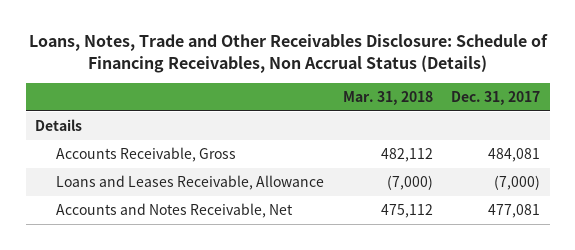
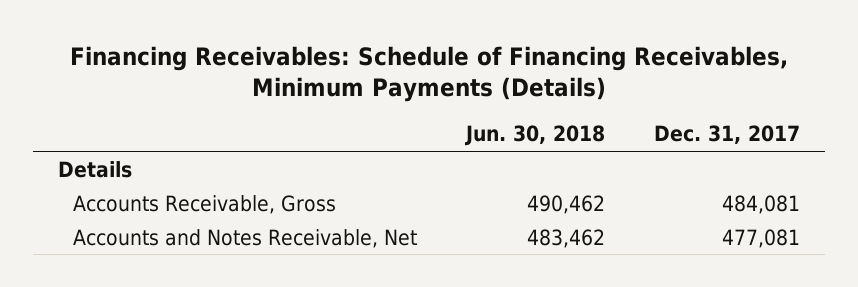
- Loans, Notes, Trade and Other Receivables Disclosure: Schedule of Financing Receivables, Non Accrual Status (Details)
+ Financing Receivables: Schedule of Financing Receivables, Minimum Payments (Details)
- | Mar. 31, 2018 | Dec. 31, 2017
+ | Jun. 30, 2018 | Dec. 31, 2017
- Loans and Leases Receivable, Allowance | (7,000) | (7,000)

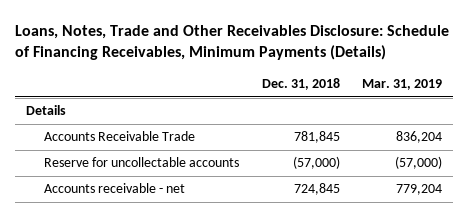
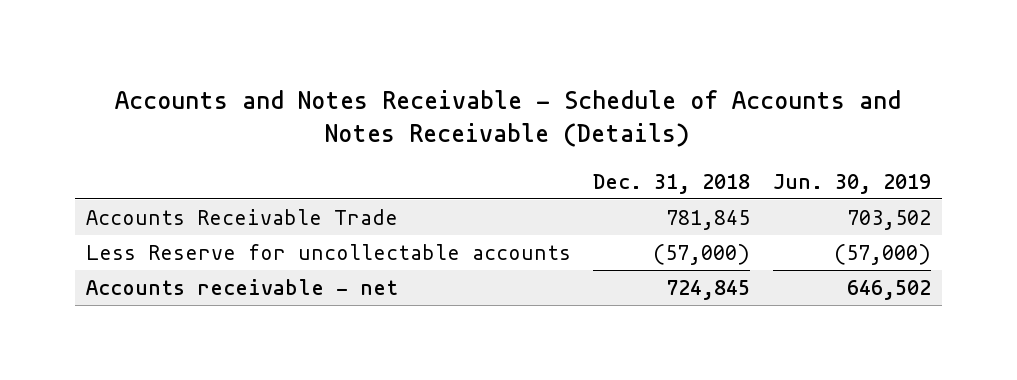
- Loans, Notes, Trade and Other Receivables Disclosure: Schedule of Financing Receivables, Minimum Payments (Details)
+ Accounts and Notes Receivable - Schedule of Accounts and Notes Receivable (Details)
- | Dec. 31, 2018 | Mar. 31, 2019
+ | Dec. 31, 2018 | Jun. 30, 2019
- Details
- Reserve for uncollectable accounts | (57,000) | (57,000)
+ Less Reserve for uncollectable accounts | (57,000) | (57,000)

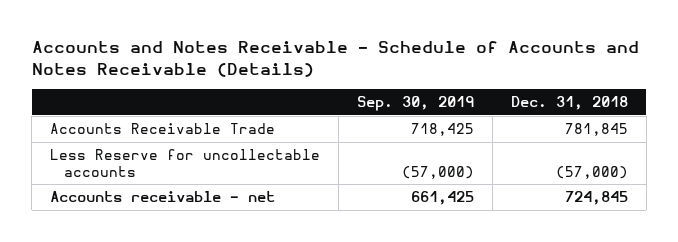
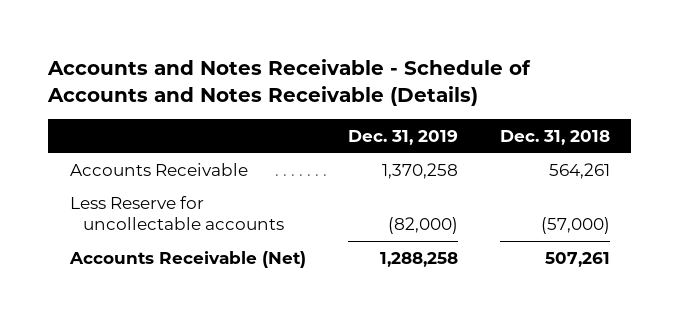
- | Sep. 30, 2019 | Dec. 31, 2018
+ | Dec. 31, 2019 | Dec. 31, 2018
- Accounts Receivable Trade | 718,425 | 781,845
+ Accounts Receivable | 1,370,258 | 564,261
- Accounts receivable - net | 661,425 | 724,845
+ Accounts Receivable (Net) | 1,288,258 | 507,261

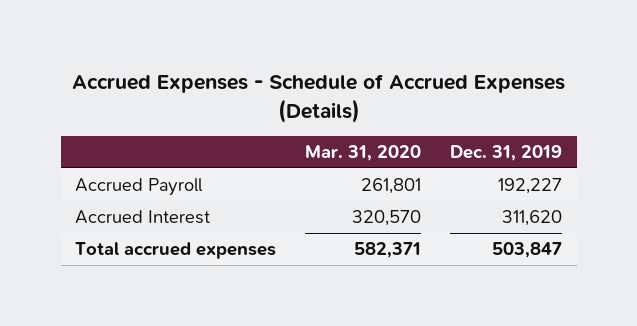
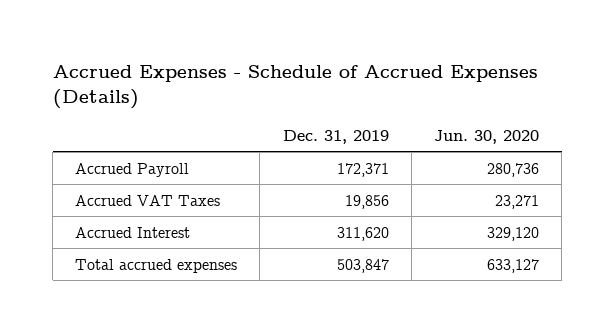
- | Mar. 31, 2020 | Dec. 31, 2019
+ | Dec. 31, 2019 | Jun. 30, 2020
- Accrued Payroll | 261,801 | 192,227
+ Accrued Payroll | 172,371 | 280,736
+ Accrued VAT Taxes | 19,856 | 23,271

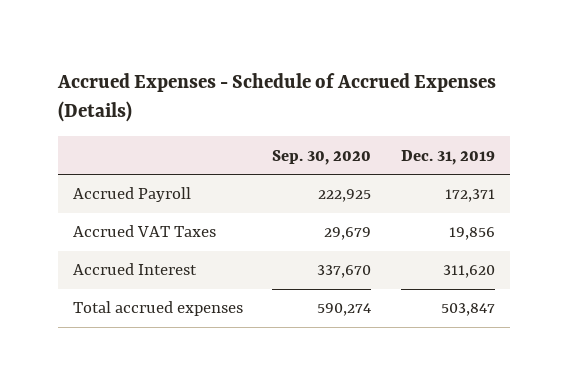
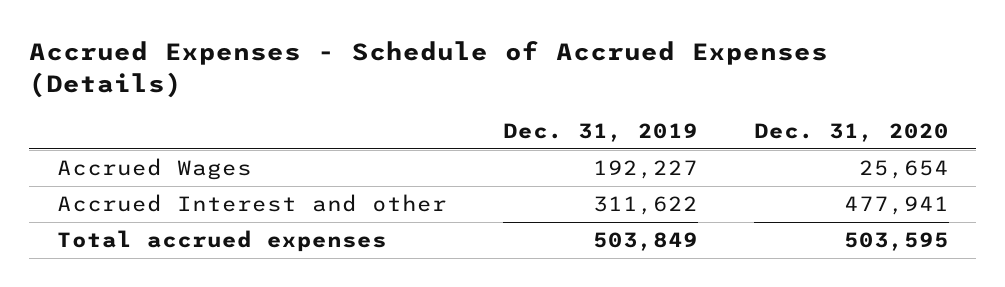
- | Sep. 30, 2020 | Dec. 31, 2019
+ | Dec. 31, 2019 | Dec. 31, 2020
- Accrued Payroll | 222,925 | 172,371
- Accrued VAT Taxes | 29,679 | 19,856
- Accrued Interest | 337,670 | 311,620
- Total accrued expenses | 590,274 | 503,847
+ Accrued Wages | 192,227 | 25,654
+ Accrued Interest and other | 311,622 | 477,941
+ Total accrued expenses | 503,849 | 503,595

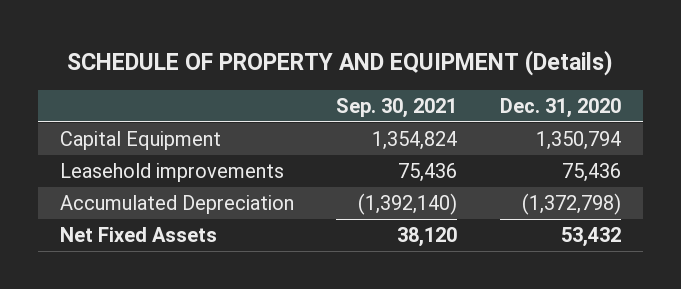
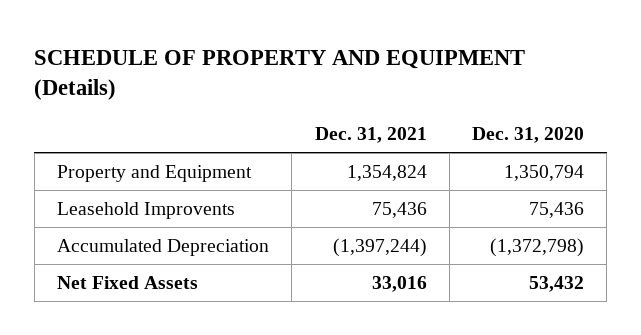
- | Sep. 30, 2021 | Dec. 31, 2020
+ | Dec. 31, 2021 | Dec. 31, 2020
- Capital Equipment | 1,354,824 | 1,350,794
- Leasehold improvements | 75,436 | 75,436
+ Property and Equipment | 1,354,824 | 1,350,794
+ Leasehold Improvents | 75,436 | 75,436

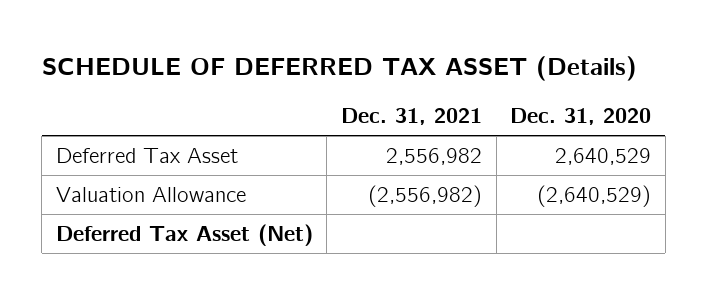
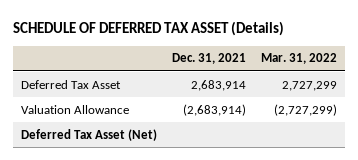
- | Dec. 31, 2021 | Dec. 31, 2020
+ | Dec. 31, 2021 | Mar. 31, 2022
- Deferred Tax Asset | 2,556,982 | 2,640,529
- Valuation Allowance | (2,556,982) | (2,640,529)
+ Deferred Tax Asset | 2,683,914 | 2,727,299
+ Valuation Allowance | (2,683,914) | (2,727,299)

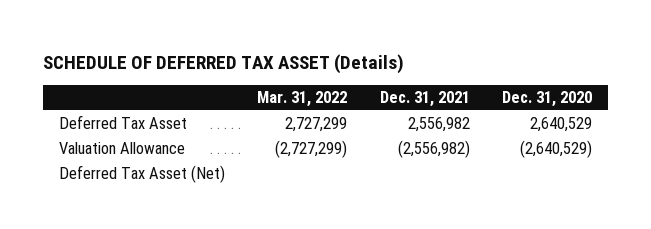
- | Dec. 31, 2021 | Mar. 31, 2022
+ | Mar. 31, 2022 | Dec. 31, 2021 | Dec. 31, 2020
- Deferred Tax Asset | 2,683,914 | 2,727,299
- Valuation Allowance | (2,683,914) | (2,727,299)
+ Deferred Tax Asset | 2,727,299 | 2,556,982 | 2,640,529
+ Valuation Allowance | (2,727,299) | (2,556,982) | (2,640,529)

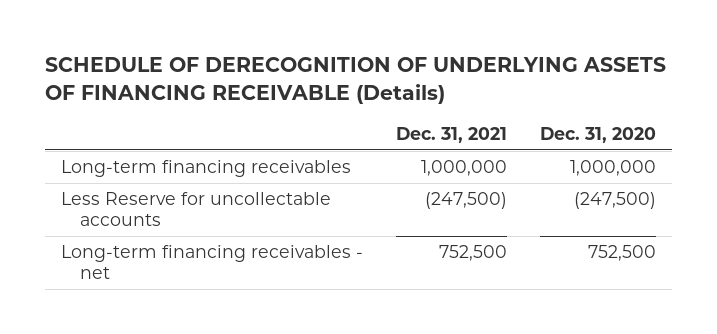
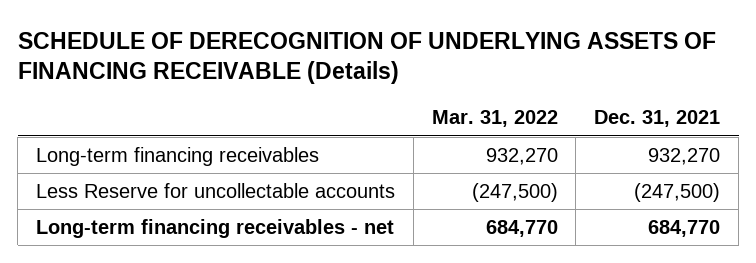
- | Dec. 31, 2021 | Dec. 31, 2020
+ | Mar. 31, 2022 | Dec. 31, 2021
- Long-term financing receivables | 1,000,000 | 1,000,000
+ Long-term financing receivables | 932,270 | 932,270
- Long-term financing receivables - net | 752,500 | 752,500
+ Long-term financing receivables - net | 684,770 | 684,770

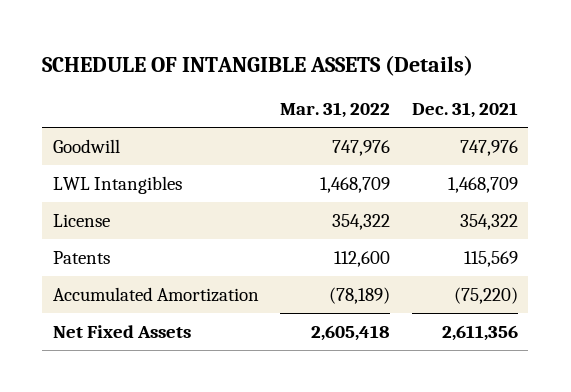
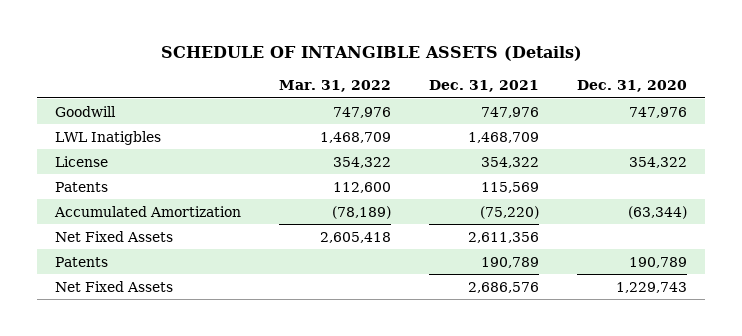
- | Mar. 31, 2022 | Dec. 31, 2021
+ | Mar. 31, 2022 | Dec. 31, 2021 | Dec. 31, 2020
- LWL Intangibles | 1,468,709 | 1,468,709
+ LWL Inatigbles | 1,468,709 | 1,468,709 |
+ Patents | | 190,789 | 190,789
+ Net Fixed Assets | | 2,686,576 | 1,229,743

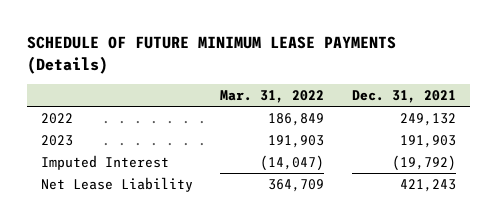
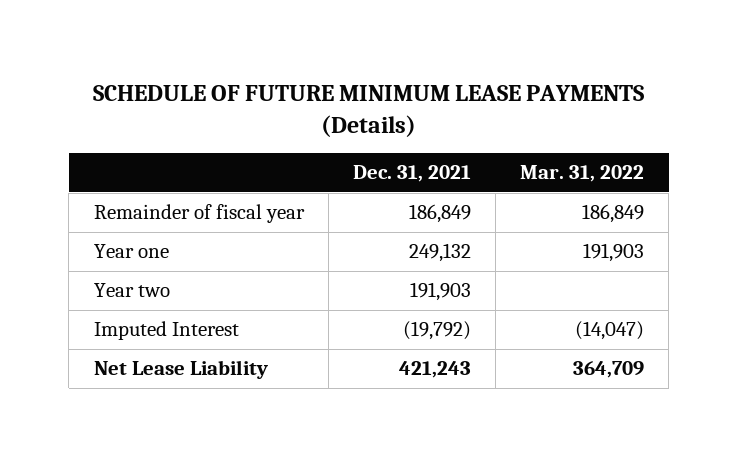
- | Mar. 31, 2022 | Dec. 31, 2021
+ | Dec. 31, 2021 | Mar. 31, 2022
- 2022 | 186,849 | 249,132
- 2023 | 191,903 | 191,903
+ Remainder of fiscal year | 186,849 | 186,849
+ Year one | 249,132 | 191,903
+ Year two | 191,903 |

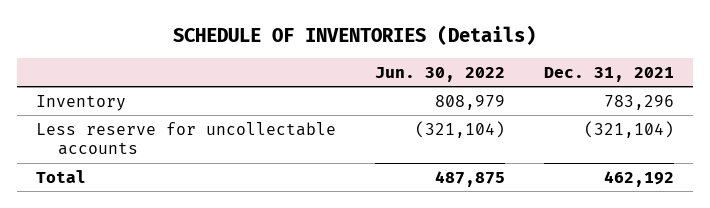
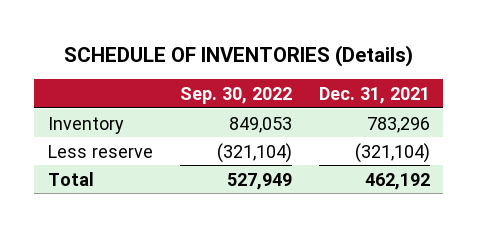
- | Jun. 30, 2022 | Dec. 31, 2021
+ | Sep. 30, 2022 | Dec. 31, 2021
- Less reserve for uncollectable accounts | (321,104) | (321,104)
+ Less reserve | (321,104) | (321,104)

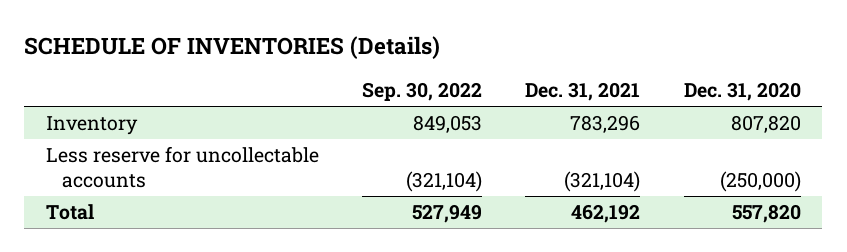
- | Sep. 30, 2022 | Dec. 31, 2021
+ | Sep. 30, 2022 | Dec. 31, 2021 | Dec. 31, 2020
- Less reserve | (321,104) | (321,104)
+ Less reserve for uncollectable accounts | (321,104) | (321,104) | (250,000)

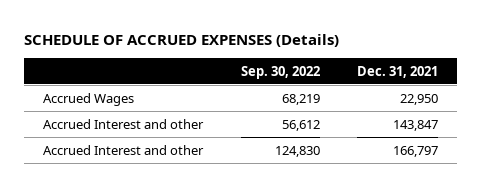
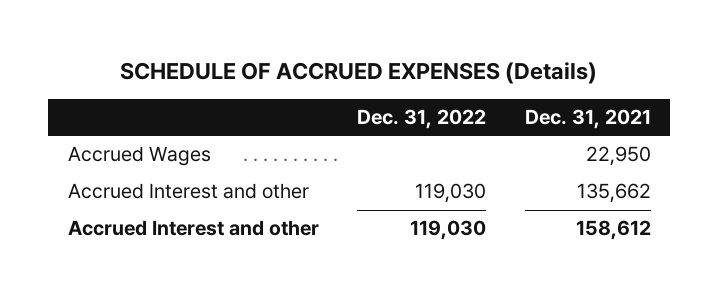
- | Sep. 30, 2022 | Dec. 31, 2021
+ | Dec. 31, 2022 | Dec. 31, 2021
- Accrued Interest and other | 56,612 | 143,847
- Accrued Interest and other | 124,830 | 166,797
+ Accrued Interest and other | 119,030 | 135,662
+ Accrued Interest and other | 119,030 | 158,612

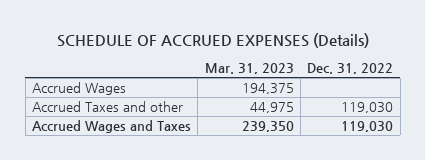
- | Dec. 31, 2022 | Dec. 31, 2021
+ | Mar. 31, 2023 | Dec. 31, 2022
- Accrued Interest and other | 119,030 | 135,662
- Accrued Interest and other | 119,030 | 158,612
+ Accrued Taxes and other | 44,975 | 119,030
+ Accrued Wages and Taxes | 239,350 | 119,030

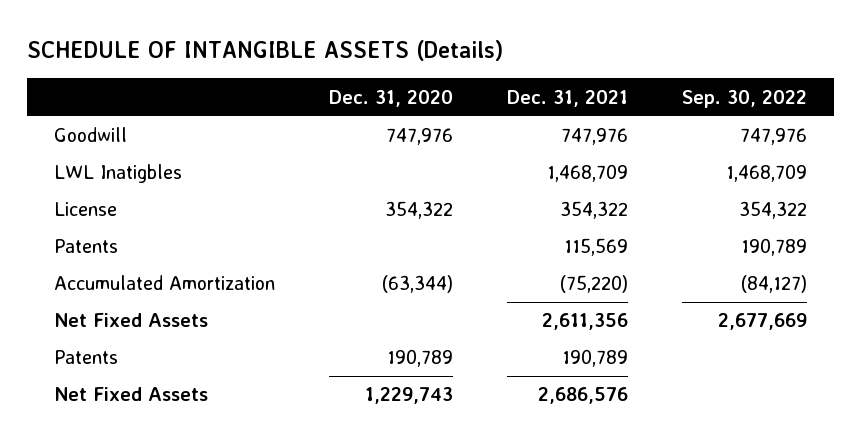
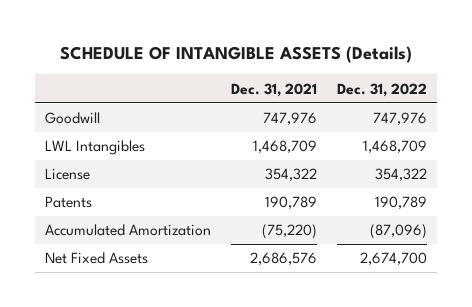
- | Dec. 31, 2020 | Dec. 31, 2021 | Sep. 30, 2022
+ | Dec. 31, 2021 | Dec. 31, 2022
- LWL Inatigbles | | 1,468,709 | 1,468,709
+ LWL Intangibles | 1,468,709 | 1,468,709
- Patents | | 115,569 | 190,789
- Net Fixed Assets | | 2,611,356 | 2,677,669
moved down: Accumulated Amortization | (75,220) | (87,096)

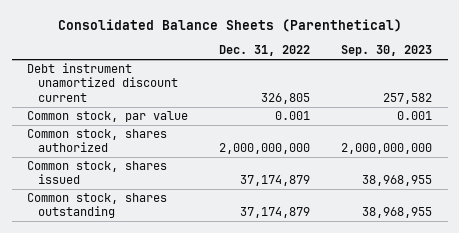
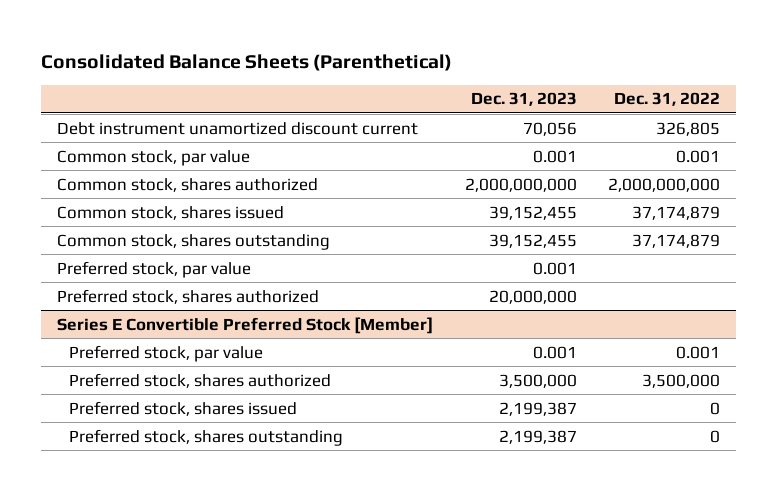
- | Dec. 31, 2022 | Sep. 30, 2023
+ | Dec. 31, 2023 | Dec. 31, 2022
+ Preferred stock, par value | 0.001 |
+ Preferred stock, shares authorized | 20,000,000 |
+ Series E Convertible Preferred Stock [Member]
+ Preferred stock, par value | 0.001 | 0.001
+ Preferred stock, shares authorized | 3,500,000 | 3,500,000
+ Preferred stock, shares issued | 2,199,387 | 0
+ Preferred stock, shares outstanding | 2,199,387 | 0

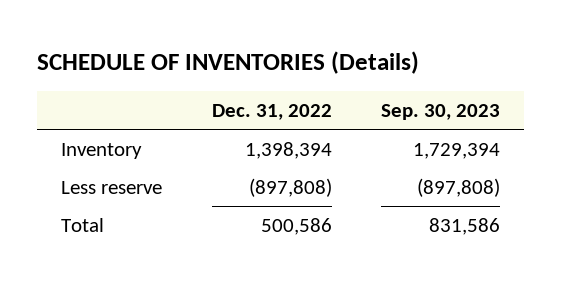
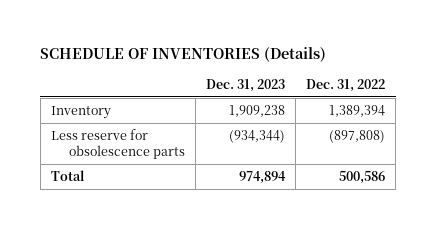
- | Dec. 31, 2022 | Sep. 30, 2023
+ | Dec. 31, 2023 | Dec. 31, 2022
- Inventory | 1,398,394 | 1,729,394
- Less reserve | (897,808) | (897,808)
+ Inventory | 1,909,238 | 1,389,394
+ Less reserve for obsolescence parts | (934,344) | (897,808)

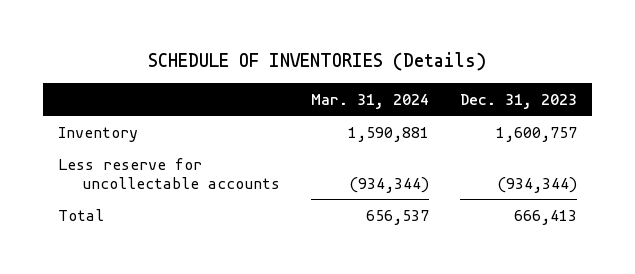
- | Dec. 31, 2023 | Dec. 31, 2022
+ | Mar. 31, 2024 | Dec. 31, 2023
- Inventory | 1,909,238 | 1,389,394
- Less reserve for obsolescence parts | (934,344) | (897,808)
- Total | 974,894 | 500,586
+ Inventory | 1,590,881 | 1,600,757
+ Less reserve for uncollectable accounts | (934,344) | (934,344)
+ Total | 656,537 | 666,413

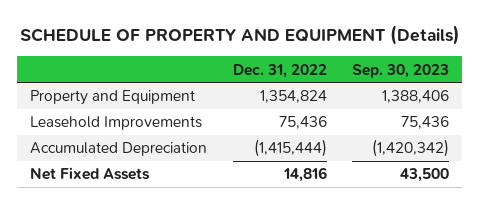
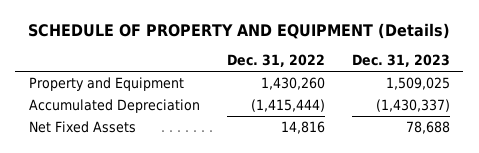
- | Dec. 31, 2022 | Sep. 30, 2023
+ | Dec. 31, 2022 | Dec. 31, 2023
- Property and Equipment | 1,354,824 | 1,388,406
- Leasehold Improvements | 75,436 | 75,436
+ Property and Equipment | 1,430,260 | 1,509,025

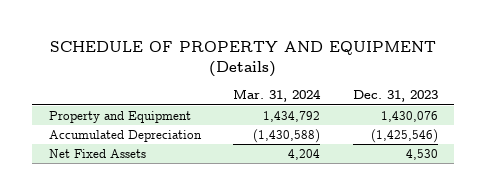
- | Dec. 31, 2022 | Dec. 31, 2023
+ | Mar. 31, 2024 | Dec. 31, 2023
- Property and Equipment | 1,430,260 | 1,509,025
- Accumulated Depreciation | (1,415,444) | (1,430,337)
- Net Fixed Assets | 14,816 | 78,688
+ Property and Equipment | 1,434,792 | 1,430,076
+ Accumulated Depreciation | (1,430,588) | (1,425,546)
+ Net Fixed Assets | 4,204 | 4,530

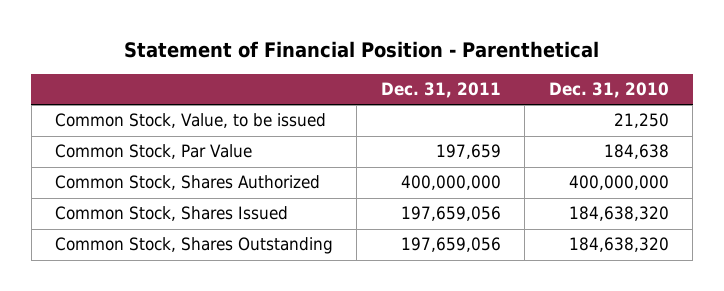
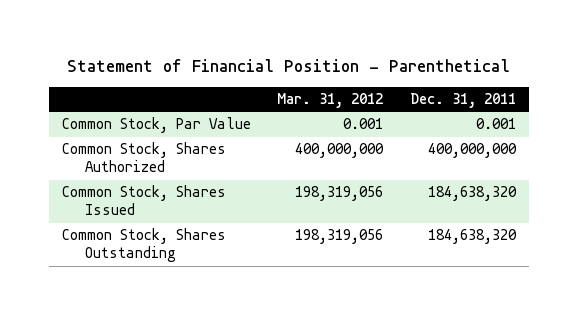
- | Dec. 31, 2011 | Dec. 31, 2010
+ | Mar. 31, 2012 | Dec. 31, 2011
- Common Stock, Value, to be issued | | 21,250
- Common Stock, Par Value | 197,659 | 184,638
+ Common Stock, Par Value | 0.001 | 0.001
- Common Stock, Shares Issued | 197,659,056 | 184,638,320
- Common Stock, Shares Outstanding | 197,659,056 | 184,638,320
+ Common Stock, Shares Issued | 198,319,056 | 184,638,320
+ Common Stock, Shares Outstanding | 198,319,056 | 184,638,320

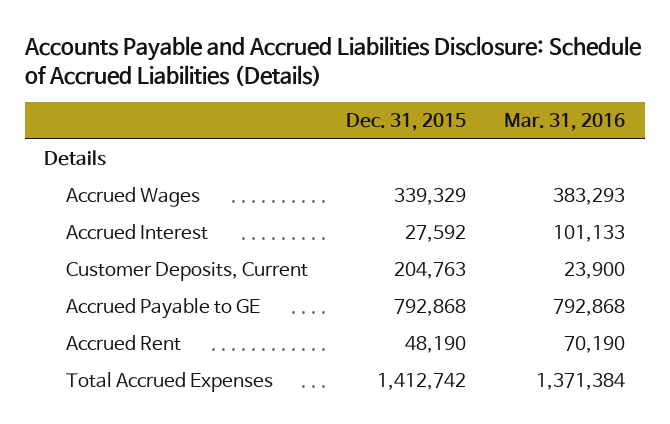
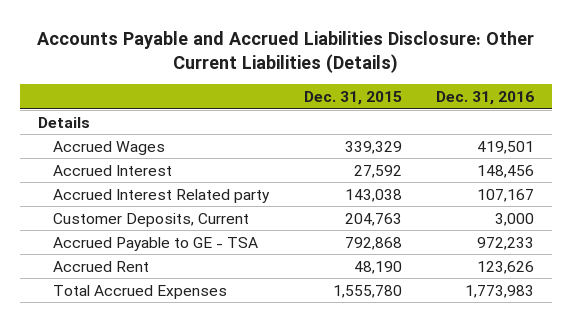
- Accounts Payable and Accrued Liabilities Disclosure: Schedule of Accrued Liabilities (Details)
+ Accounts Payable and Accrued Liabilities Disclosure: Other Current Liabilities (Details)
- | Dec. 31, 2015 | Mar. 31, 2016
+ | Dec. 31, 2015 | Dec. 31, 2016
+ Accrued Interest Related party | 143,038 | 107,167
- Accrued Payable to GE | 792,868 | 792,868
+ Accrued Payable to GE - TSA | 792,868 | 972,233
- Total Accrued Expenses | 1,412,742 | 1,371,384
+ Total Accrued Expenses | 1,555,780 | 1,773,983

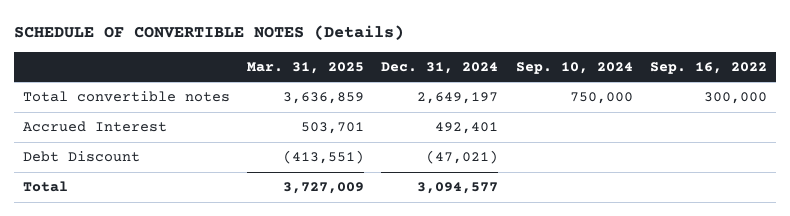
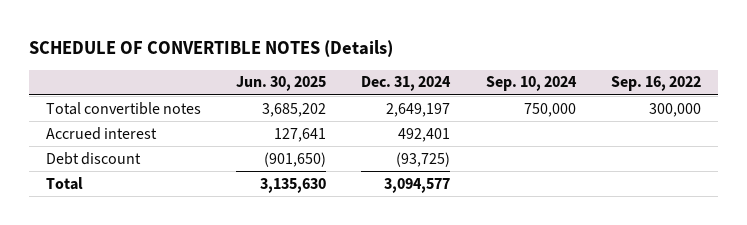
- | Mar. 31, 2025 | Dec. 31, 2024 | Sep. 10, 2024 | Sep. 16, 2022
+ | Jun. 30, 2025 | Dec. 31, 2024 | Sep. 10, 2024 | Sep. 16, 2022
- Accrued Interest | 503,701 | 492,401 | |
- Debt Discount | (413,551) | (47,021) | |
+ Accrued interest | 127,641 | 492,401 | |
+ Debt discount | (901,650) | (93,725) | |

